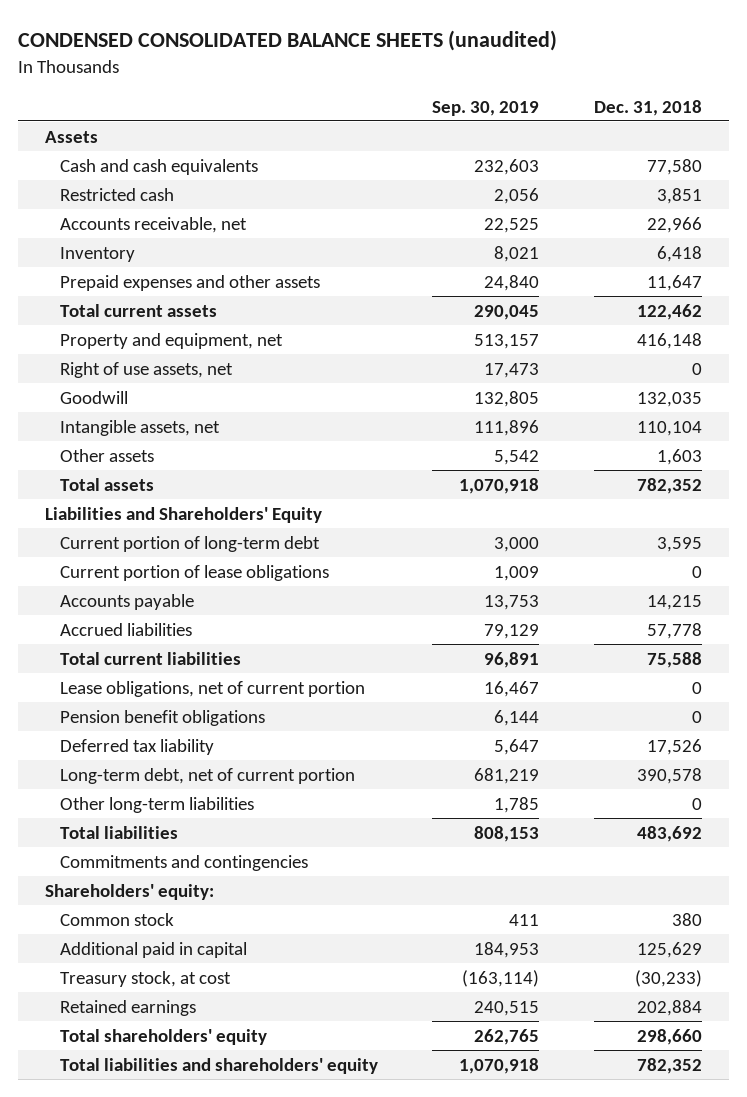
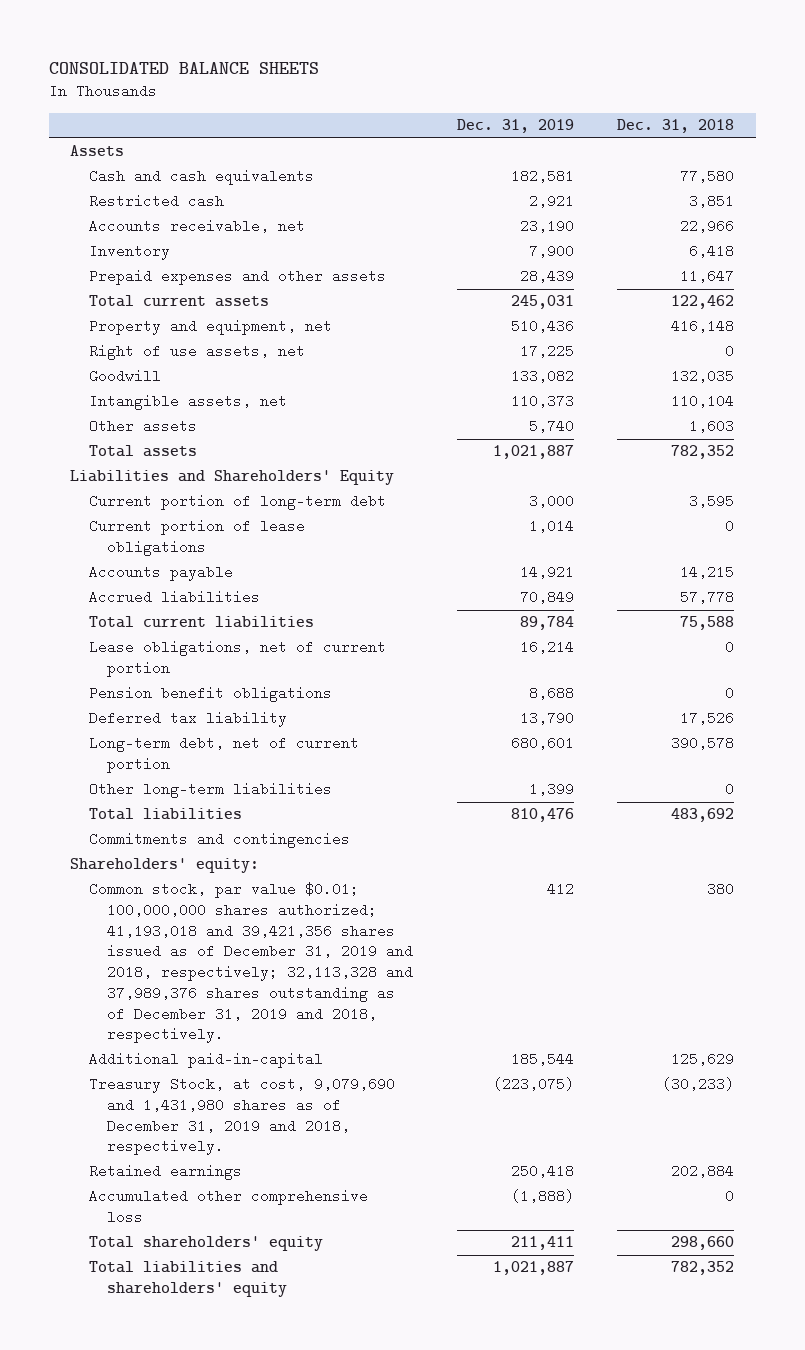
- CONDENSED CONSOLIDATED BALANCE SHEETS (unaudited)
+ CONSOLIDATED BALANCE SHEETS
- | Sep. 30, 2019 | Dec. 31, 2018
+ | Dec. 31, 2019 | Dec. 31, 2018
- Common stock | 411 | 380
- Additional paid in capital | 184,953 | 125,629
- Treasury stock, at cost | (163,114) | (30,233)
+ Common stock, par value $0.01; 100,000,000 shares authorized; 41,193,018 and 39,421,356 shares issued as of December 31, 2019 and 2018, respectively; 32,113,328 and 37,989,376 shares outstanding as of December 31, 2019 and 2018, respectively. | 412 | 380
+ Additional paid-in-capital | 185,544 | 125,629
+ Treasury Stock, at cost, 9,079,690 and 1,431,980 shares as of December 31, 2019 and 2018, respectively. | (223,075) | (30,233)
+ Accumulated other comprehensive loss | (1,888) | 0

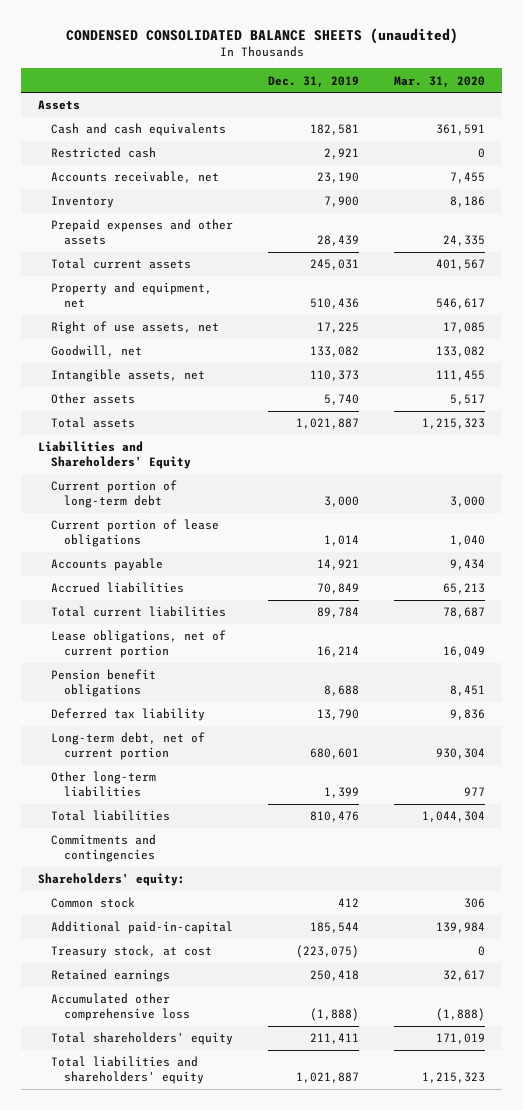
- CONSOLIDATED BALANCE SHEETS
+ CONDENSED CONSOLIDATED BALANCE SHEETS (unaudited)
- | Dec. 31, 2019 | Dec. 31, 2018
+ | Dec. 31, 2019 | Mar. 31, 2020
- Goodwill | 133,082 | 132,035
+ Goodwill, net | 133,082 | 133,082
- Common stock, par value $0.01; 100,000,000 shares authorized; 41,193,018 and 39,421,356 shares issued as of December 31, 2019 and 2018, respectively; 32,113,328 and 37,989,376 shares outstanding as of December 31, 2019 and 2018, respectively. | 412 | 380
+ Common stock | 412 | 306
- Treasury Stock, at cost, 9,079,690 and 1,431,980 shares as of December 31, 2019 and 2018, respectively. | (223,075) | (30,233)
+ Treasury stock, at cost | (223,075) | 0

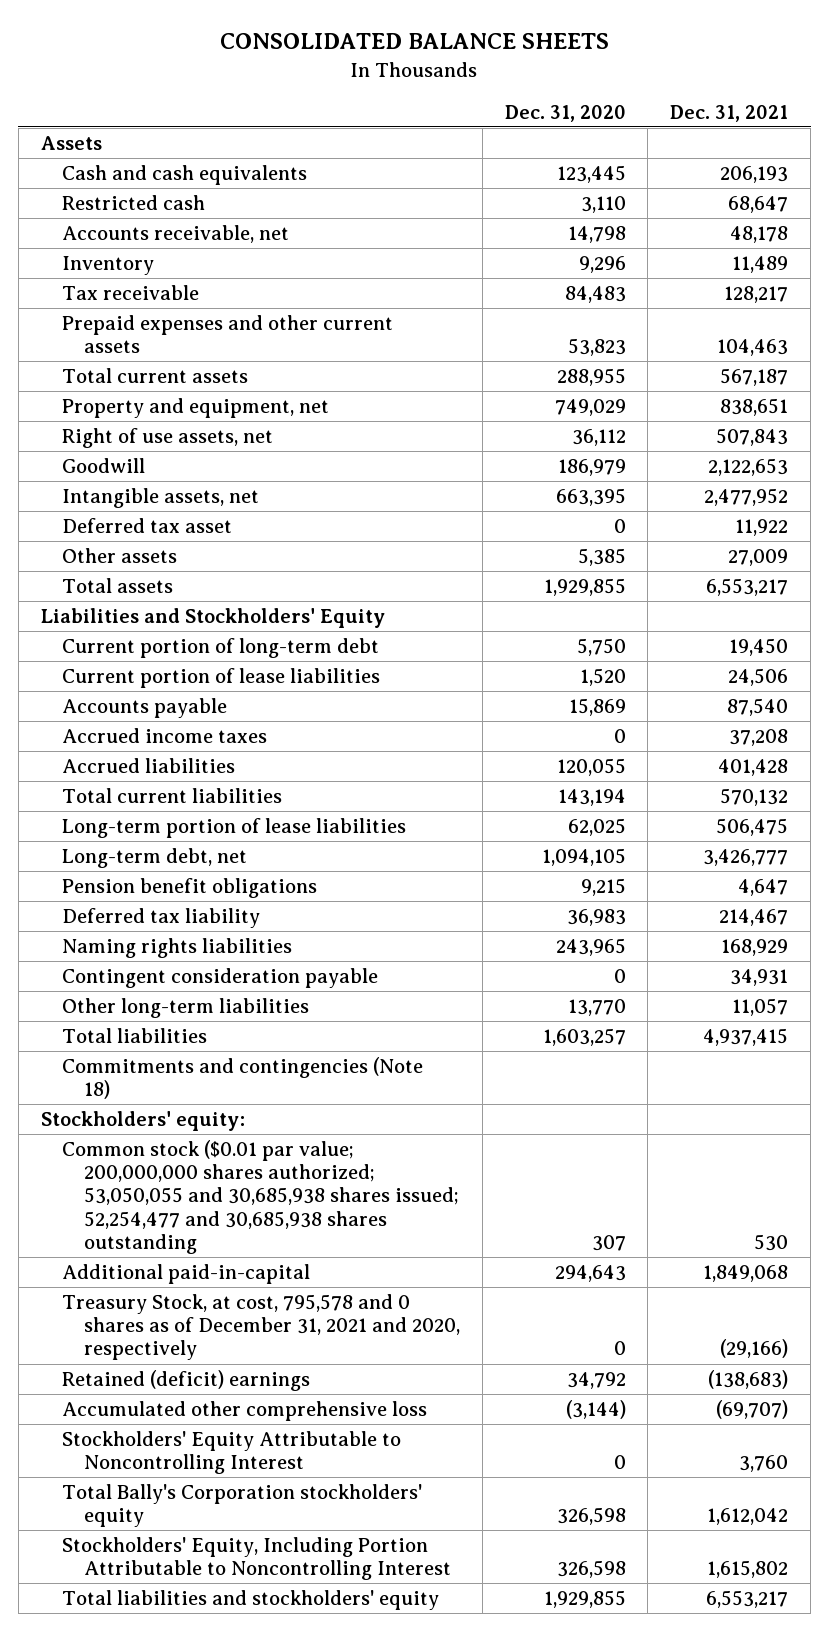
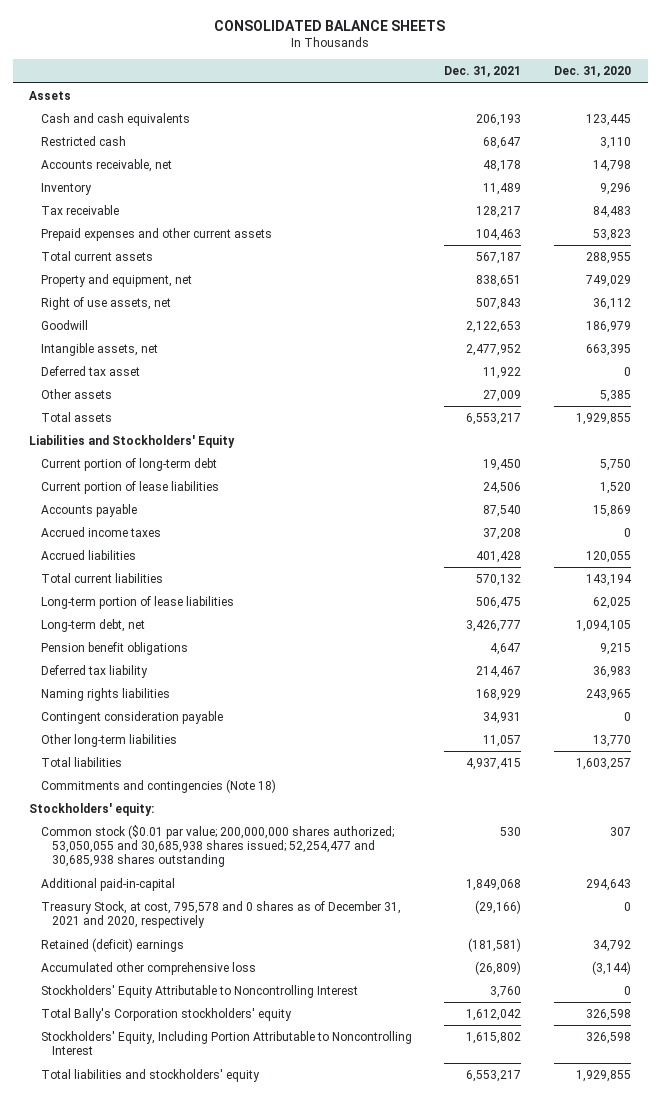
- | Dec. 31, 2020 | Dec. 31, 2021
+ | Dec. 31, 2021 | Dec. 31, 2020
- Retained (deficit) earnings | 34,792 | (138,683)
- Accumulated other comprehensive loss | (3,144) | (69,707)
+ Retained (deficit) earnings | (181,581) | 34,792
+ Accumulated other comprehensive loss | (26,809) | (3,144)

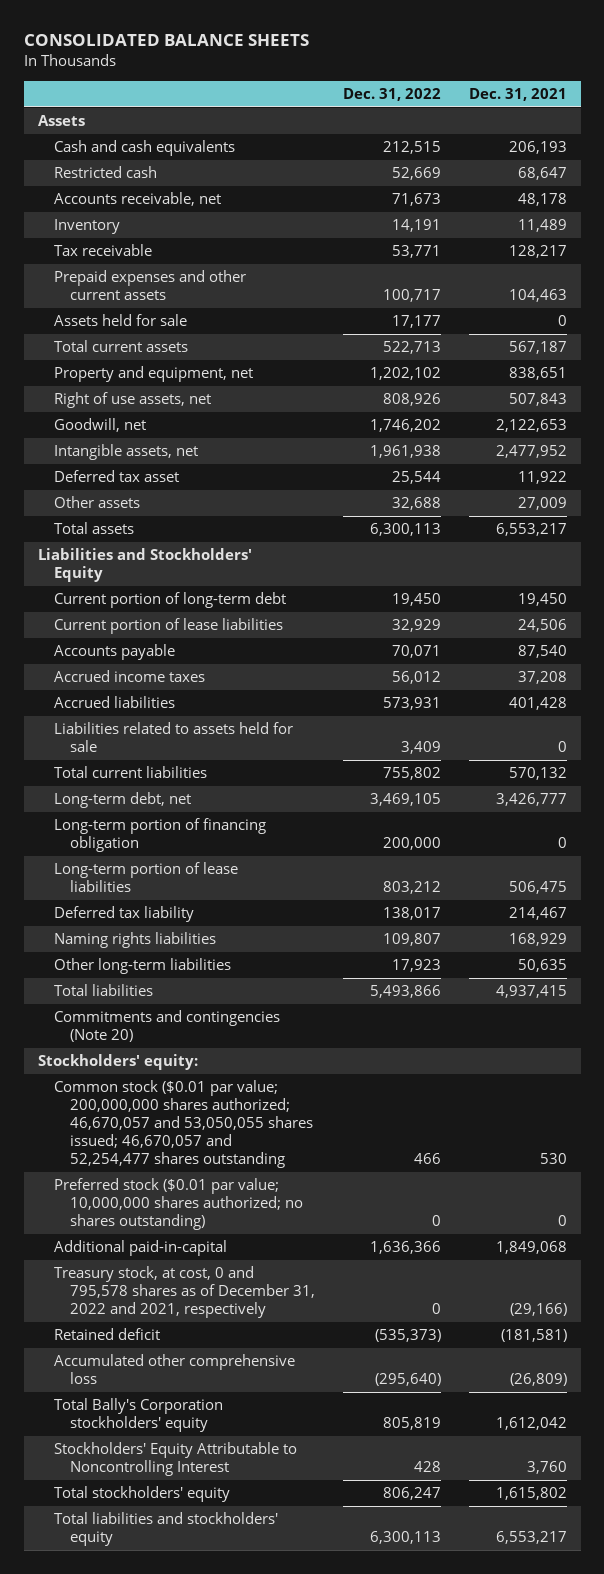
- | Dec. 31, 2021 | Dec. 31, 2020
+ | Dec. 31, 2022 | Dec. 31, 2021
+ Assets held for sale | 17,177 | 0
- Goodwill | 2,122,653 | 186,979
+ Goodwill, net | 1,746,202 | 2,122,653
+ Liabilities related to assets held for sale | 3,409 | 0
- Pension benefit obligations | 4,647 | 9,215
+ Long-term portion of financing obligation | 200,000 | 0
moved down: Long-term portion of lease liabilities | 803,212 | 506,475
- Contingent consideration payable | 34,931 | 0
- Other long-term liabilities | 11,057 | 13,770
+ Other long-term liabilities | 17,923 | 50,635
- Commitments and contingencies (Note 18)
+ Commitments and contingencies (Note 20)
- Common stock ($0.01 par value; 200,000,000 shares authorized; 53,050,055 and 30,685,938 shares issued; 52,254,477 and 30,685,938 shares outstanding | 530 | 307
+ Common stock ($0.01 par value; 200,000,000 shares authorized; 46,670,057 and 53,050,055 shares issued; 46,670,057 and 52,254,477 shares outstanding | 466 | 530
+ Preferred stock ($0.01 par value; 10,000,000 shares authorized; no shares outstanding) | 0 | 0
- Treasury Stock, at cost, 795,578 and 0 shares as of December 31, 2021 and 2020, respectively | (29,166) | 0
- Retained (deficit) earnings | (181,581) | 34,792
+ Treasury stock, at cost, 0 and 795,578 shares as of December 31, 2022 and 2021, respectively | 0 | (29,166)
+ Retained deficit | (535,373) | (181,581)
- Stockholders' Equity, Including Portion Attributable to Noncontrolling Interest | 1,615,802 | 326,598
moved down: Stockholders' Equity Attributable to Noncontrolling Interest | 428 | 3,760
+ Total stockholders' equity | 806,247 | 1,615,802

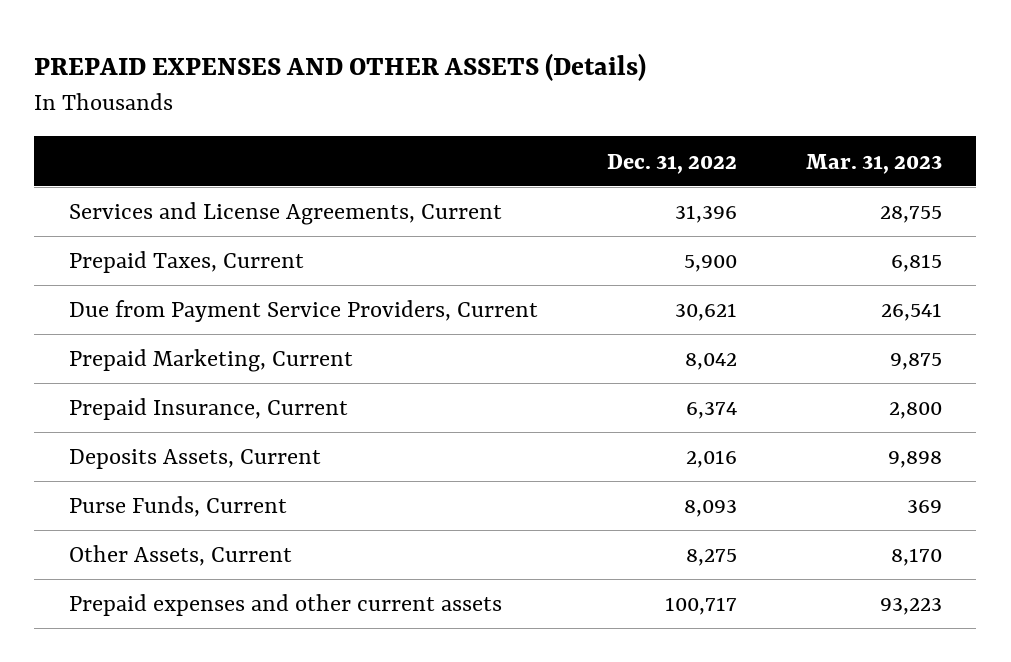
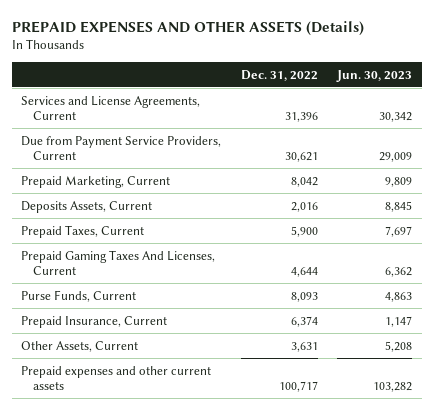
- | Dec. 31, 2022 | Mar. 31, 2023
+ | Dec. 31, 2022 | Jun. 30, 2023
moved down: Prepaid Taxes, Current | 5,900 | 7,697
+ Prepaid Gaming Taxes And Licenses, Current | 4,644 | 6,362
- Other Assets, Current | 8,275 | 8,170
moved down: Prepaid Insurance, Current | 6,374 | 1,147
+ Other Assets, Current | 3,631 | 5,208

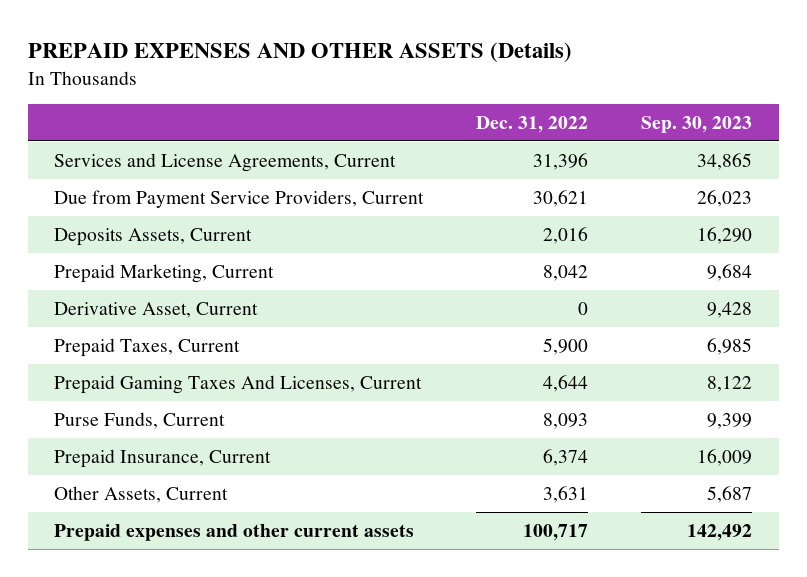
- | Dec. 31, 2022 | Jun. 30, 2023
+ | Dec. 31, 2022 | Sep. 30, 2023
moved down: Prepaid Marketing, Current | 8,042 | 9,684
+ Derivative Asset, Current | 0 | 9,428

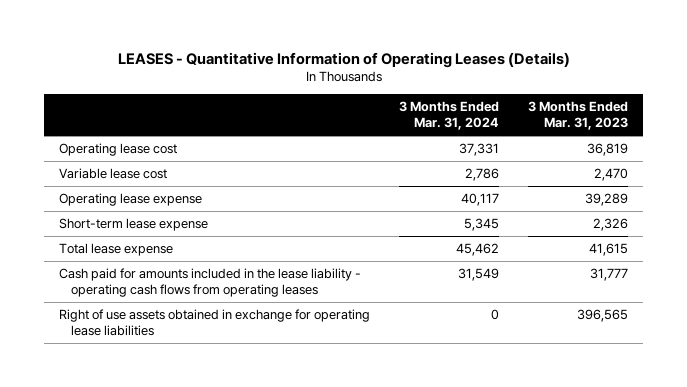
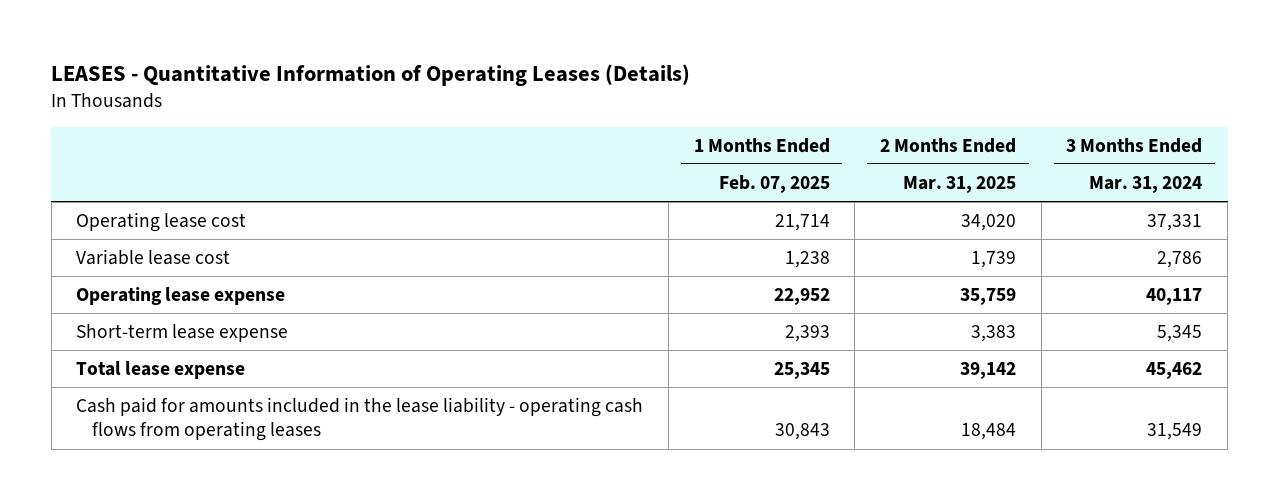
- | 3 Months Ended Mar. 31, 2024 | 3 Months Ended Mar. 31, 2023
+ | 1 Months Ended Feb. 07, 2025 | 2 Months Ended Mar. 31, 2025 | 3 Months Ended Mar. 31, 2024
- Right of use assets obtained in exchange for operating lease liabilities | 0 | 396,565

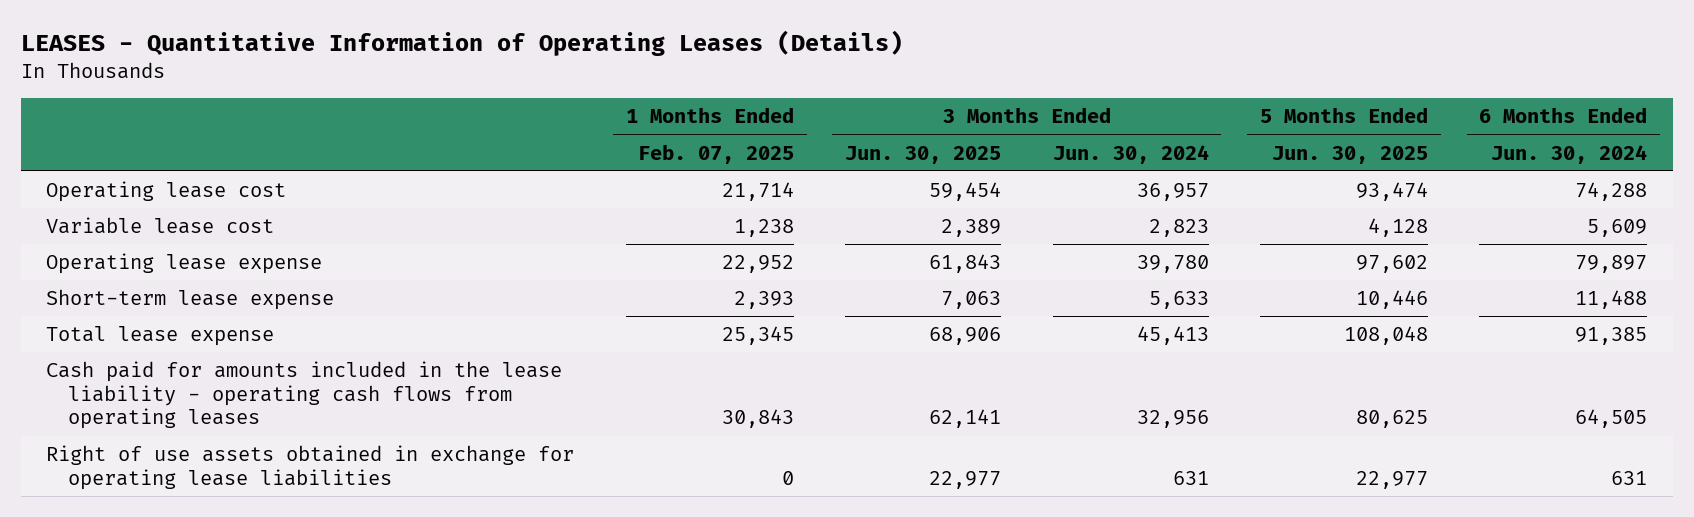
- | 1 Months Ended Feb. 07, 2025 | 2 Months Ended Mar. 31, 2025 | 3 Months Ended Mar. 31, 2024
+ | 1 Months Ended Feb. 07, 2025 | 3 Months Ended Jun. 30, 2025 | 3 Months Ended Jun. 30, 2024 | 5 Months Ended Jun. 30, 2025 | 6 Months Ended Jun. 30, 2024
+ Right of use assets obtained in exchange for operating lease liabilities | 0 | 22,977 | 631 | 22,977 | 631

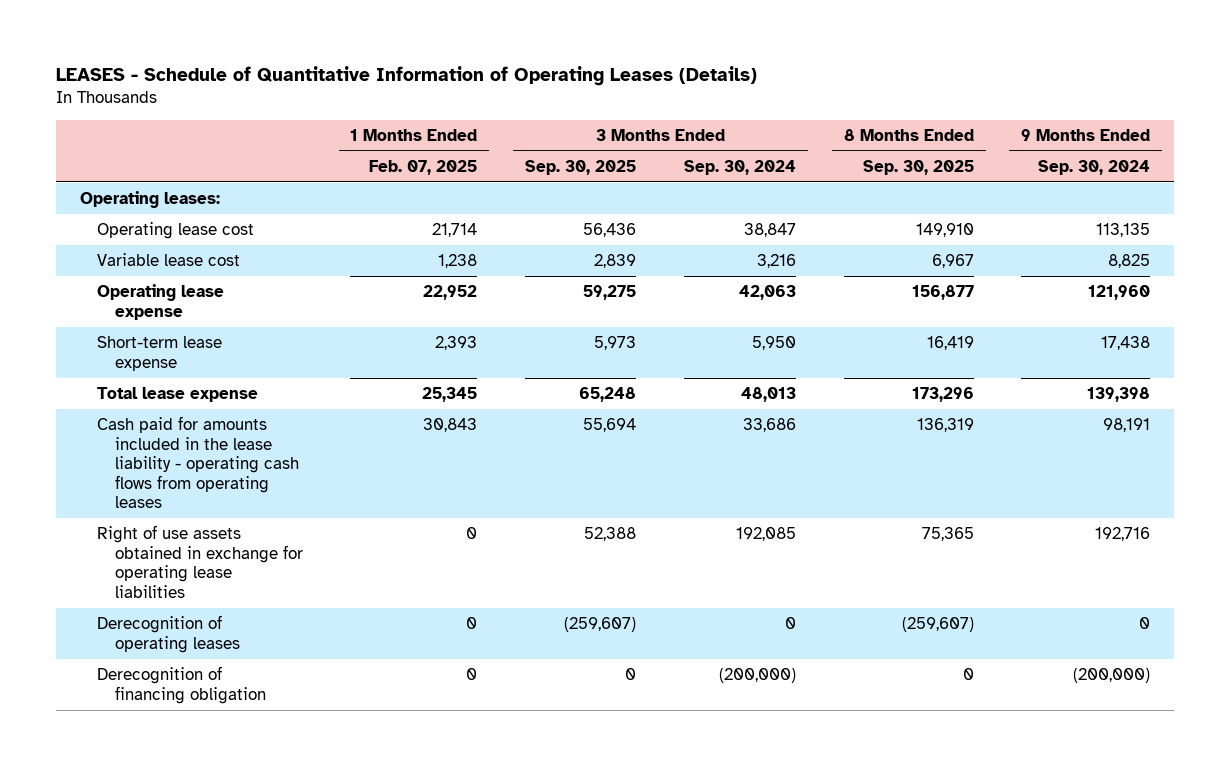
- LEASES - Quantitative Information of Operating Leases (Details)
+ LEASES - Schedule of Quantitative Information of Operating Leases (Details)
- | 1 Months Ended Feb. 07, 2025 | 3 Months Ended Jun. 30, 2025 | 3 Months Ended Jun. 30, 2024 | 5 Months Ended Jun. 30, 2025 | 6 Months Ended Jun. 30, 2024
+ | 1 Months Ended Feb. 07, 2025 | 3 Months Ended Sep. 30, 2025 | 3 Months Ended Sep. 30, 2024 | 8 Months Ended Sep. 30, 2025 | 9 Months Ended Sep. 30, 2024
+ Operating leases:
+ Derecognition of operating leases | 0 | (259,607) | 0 | (259,607) | 0
+ Derecognition of financing obligation | 0 | 0 | (200,000) | 0 | (200,000)

